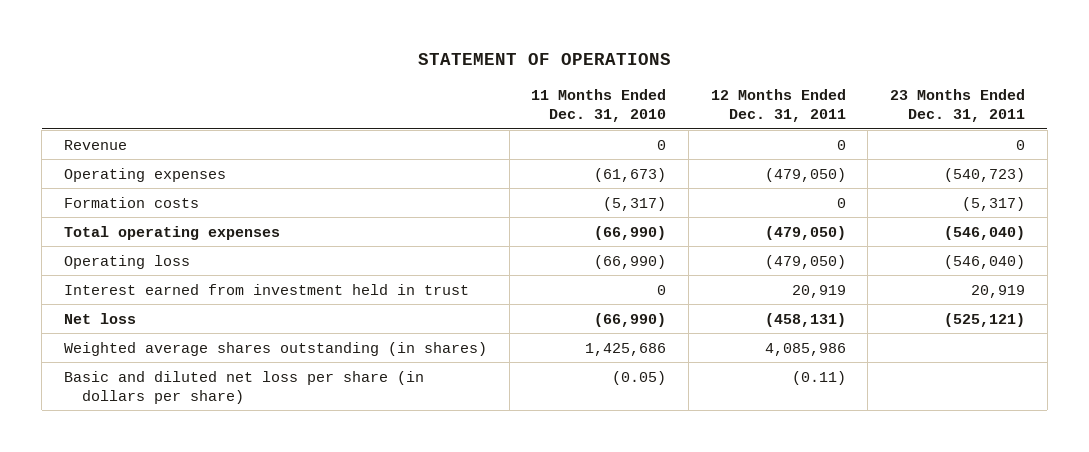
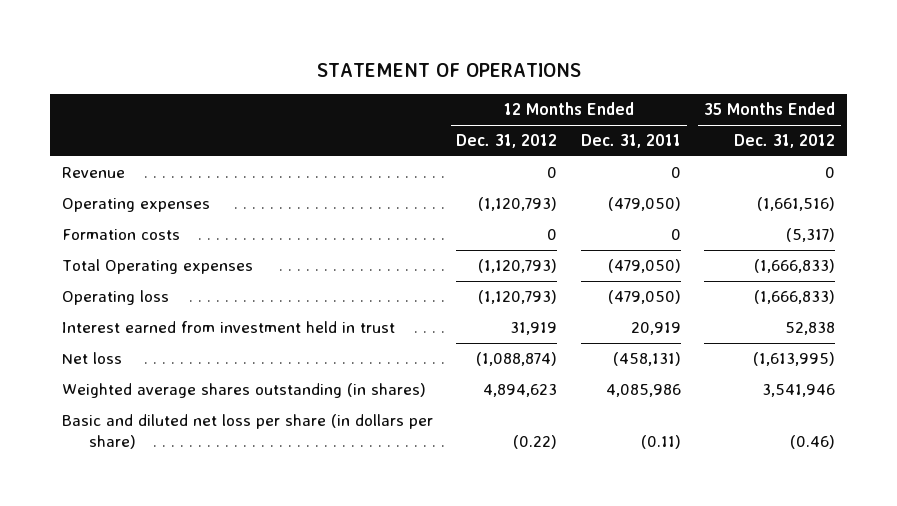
- | 11 Months Ended Dec. 31, 2010 | 12 Months Ended Dec. 31, 2011 | 23 Months Ended Dec. 31, 2011
+ | 12 Months Ended Dec. 31, 2012 | 12 Months Ended Dec. 31, 2011 | 35 Months Ended Dec. 31, 2012
- Total operating expenses | (66,990) | (479,050) | (546,040)
+ Total Operating expenses | (1,120,793) | (479,050) | (1,666,833)

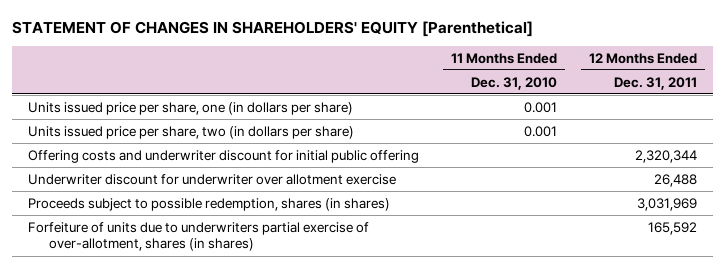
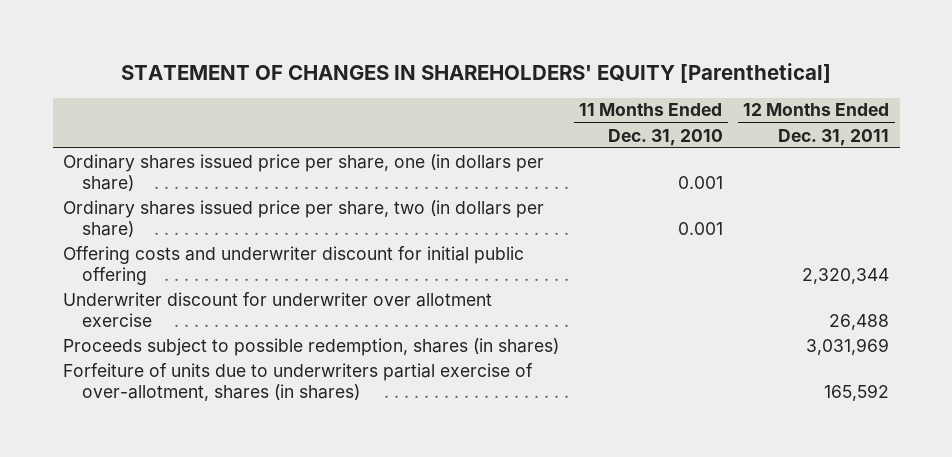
- Units issued price per share, one (in dollars per share) | 0.001 |
- Units issued price per share, two (in dollars per share) | 0.001 |
+ Ordinary shares issued price per share, one (in dollars per share) | 0.001 |
+ Ordinary shares issued price per share, two (in dollars per share) | 0.001 |

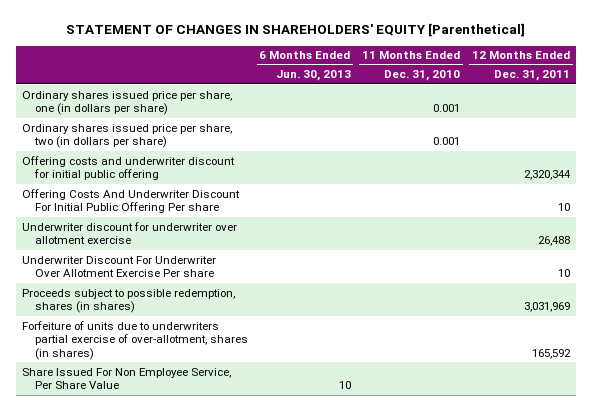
- | 11 Months Ended Dec. 31, 2010 | 12 Months Ended Dec. 31, 2011
+ | 6 Months Ended Jun. 30, 2013 | 11 Months Ended Dec. 31, 2010 | 12 Months Ended Dec. 31, 2011
+ Offering Costs And Underwriter Discount For Initial Public Offering Per share | | | 10
+ Underwriter Discount For Underwriter Over Allotment Exercise Per share | | | 10
+ Share Issued For Non Employee Service, Per Share Value | 10 | |

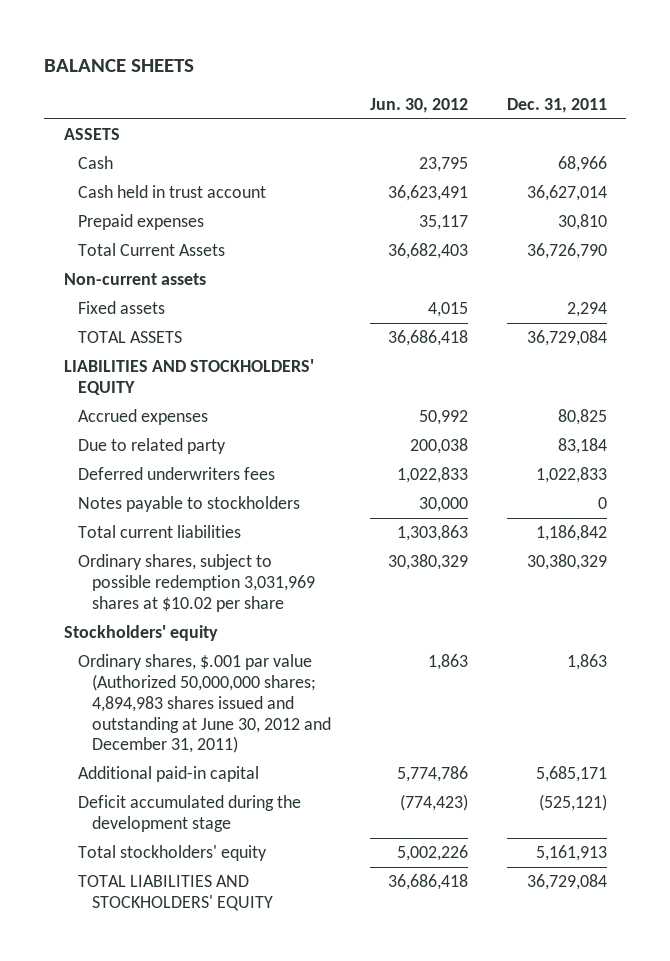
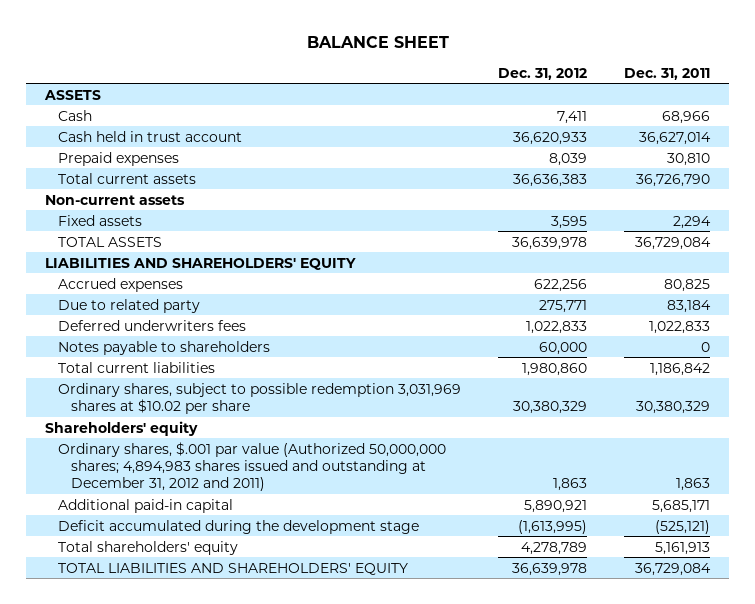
- BALANCE SHEETS
+ BALANCE SHEET
- | Jun. 30, 2012 | Dec. 31, 2011
+ | Dec. 31, 2012 | Dec. 31, 2011
- Total Current Assets | 36,682,403 | 36,726,790
+ Total current assets | 36,636,383 | 36,726,790
- LIABILITIES AND STOCKHOLDERS' EQUITY
+ LIABILITIES AND SHAREHOLDERS' EQUITY
- Notes payable to stockholders | 30,000 | 0
+ Notes payable to shareholders | 60,000 | 0
- Stockholders' equity
- Ordinary shares, $.001 par value (Authorized 50,000,000 shares; 4,894,983 shares issued and outstanding at June 30, 2012 and December 31, 2011) | 1,863 | 1,863
+ Shareholders' equity
+ Ordinary shares, $.001 par value (Authorized 50,000,000 shares; 4,894,983 shares issued and outstanding at December 31, 2012 and 2011) | 1,863 | 1,863
- Total stockholders' equity | 5,002,226 | 5,161,913
- TOTAL LIABILITIES AND STOCKHOLDERS' EQUITY | 36,686,418 | 36,729,084
+ Total shareholders' equity | 4,278,789 | 5,161,913
+ TOTAL LIABILITIES AND SHAREHOLDERS' EQUITY | 36,639,978 | 36,729,084

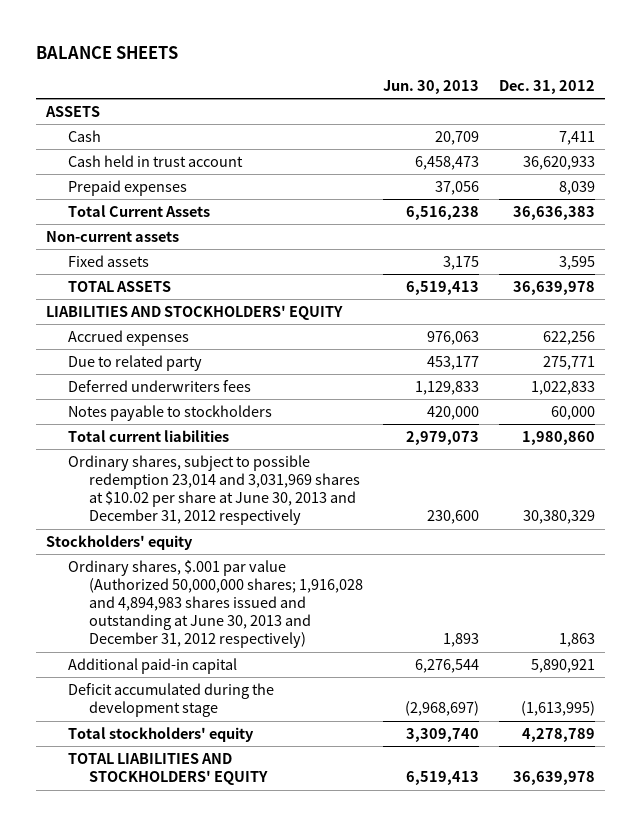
- BALANCE SHEET
+ BALANCE SHEETS
- | Dec. 31, 2012 | Dec. 31, 2011
+ | Jun. 30, 2013 | Dec. 31, 2012
- Total current assets | 36,636,383 | 36,726,790
+ Total Current Assets | 6,516,238 | 36,636,383
- LIABILITIES AND SHAREHOLDERS' EQUITY
+ LIABILITIES AND STOCKHOLDERS' EQUITY
- Notes payable to shareholders | 60,000 | 0
+ Notes payable to stockholders | 420,000 | 60,000
- Ordinary shares, subject to possible redemption 3,031,969 shares at $10.02 per share | 30,380,329 | 30,380,329
- Shareholders' equity
- Ordinary shares, $.001 par value (Authorized 50,000,000 shares; 4,894,983 shares issued and outstanding at December 31, 2012 and 2011) | 1,863 | 1,863
+ Ordinary shares, subject to possible redemption 23,014 and 3,031,969 shares at $10.02 per share at June 30, 2013 and December 31, 2012 respectively | 230,600 | 30,380,329
+ Stockholders' equity
+ Ordinary shares, $.001 par value (Authorized 50,000,000 shares; 1,916,028 and 4,894,983 shares issued and outstanding at June 30, 2013 and December 31, 2012 respectively) | 1,893 | 1,863
- Total shareholders' equity | 4,278,789 | 5,161,913
- TOTAL LIABILITIES AND SHAREHOLDERS' EQUITY | 36,639,978 | 36,729,084
+ Total stockholders' equity | 3,309,740 | 4,278,789
+ TOTAL LIABILITIES AND STOCKHOLDERS' EQUITY | 6,519,413 | 36,639,978

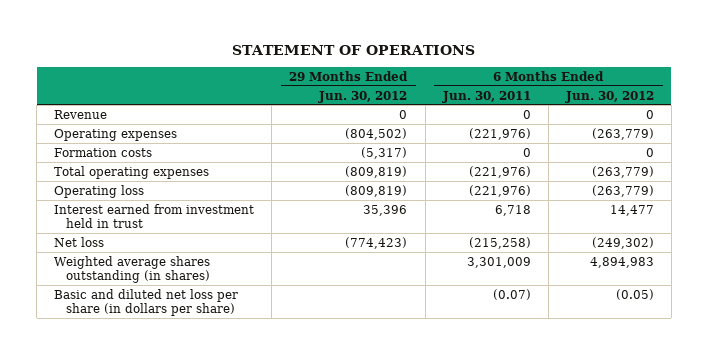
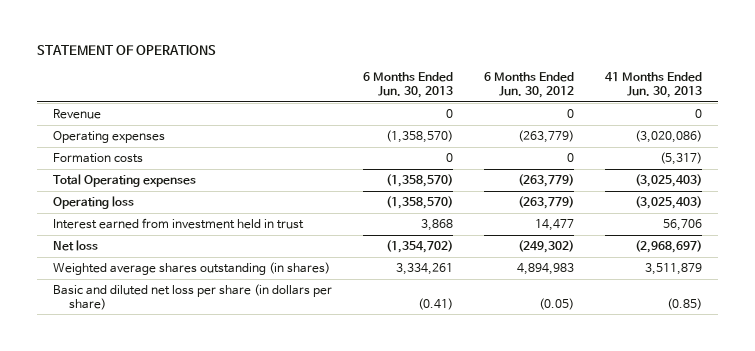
- | 29 Months Ended Jun. 30, 2012 | 6 Months Ended Jun. 30, 2011 | 6 Months Ended Jun. 30, 2012
+ | 6 Months Ended Jun. 30, 2013 | 6 Months Ended Jun. 30, 2012 | 41 Months Ended Jun. 30, 2013
- Total operating expenses | (809,819) | (221,976) | (263,779)
+ Total Operating expenses | (1,358,570) | (263,779) | (3,025,403)

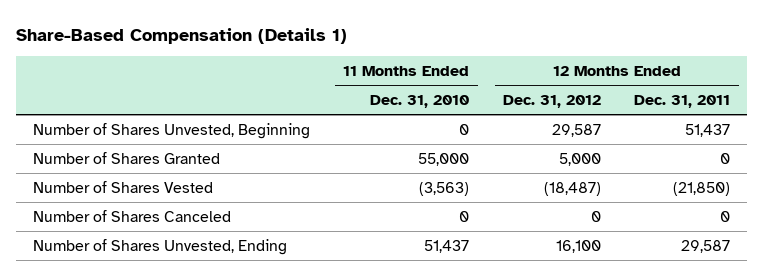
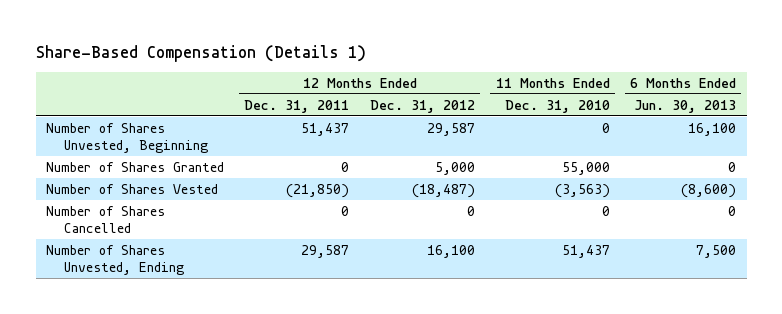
- | 11 Months Ended Dec. 31, 2010 | 12 Months Ended Dec. 31, 2012 | 12 Months Ended Dec. 31, 2011
+ | 12 Months Ended Dec. 31, 2011 | 12 Months Ended Dec. 31, 2012 | 11 Months Ended Dec. 31, 2010 | 6 Months Ended Jun. 30, 2013
- Number of Shares Canceled | 0 | 0 | 0
+ Number of Shares Cancelled | 0 | 0 | 0 | 0

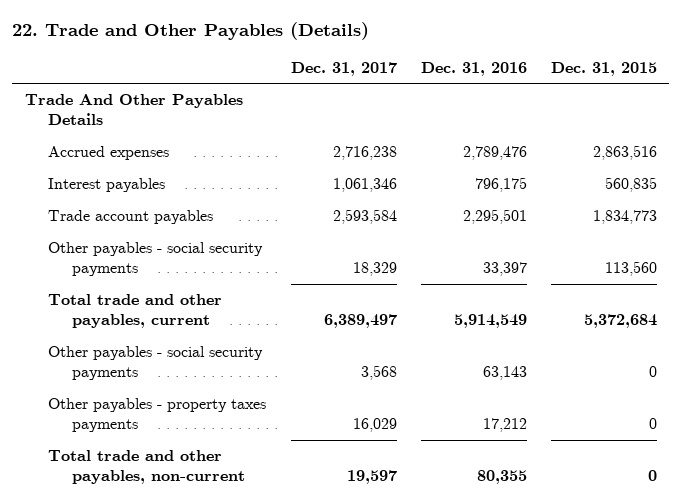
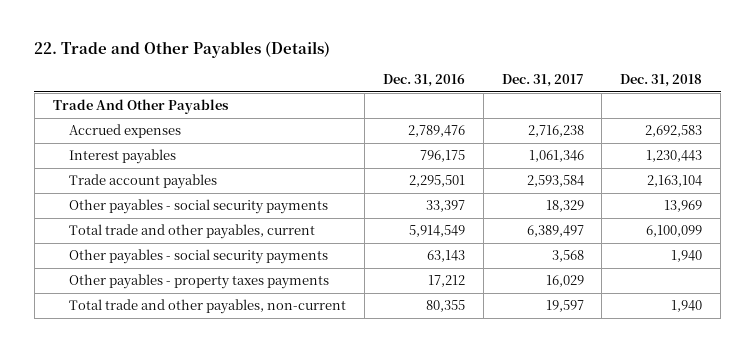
- | Dec. 31, 2017 | Dec. 31, 2016 | Dec. 31, 2015
+ | Dec. 31, 2016 | Dec. 31, 2017 | Dec. 31, 2018
- Trade And Other Payables Details
+ Trade And Other Payables

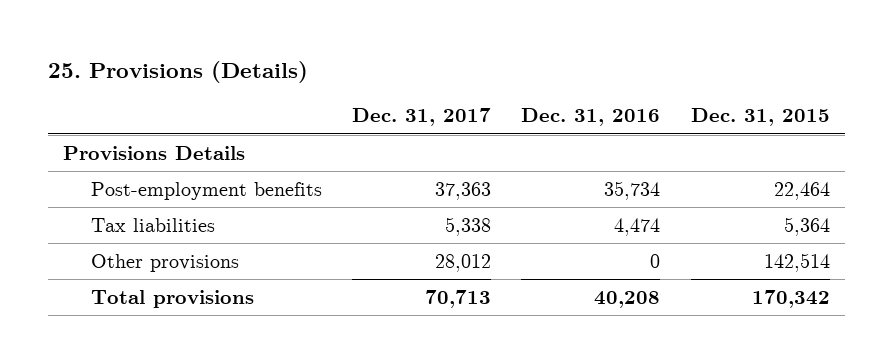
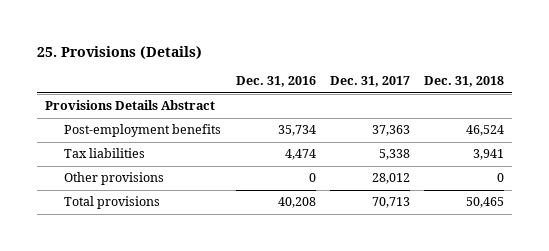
- | Dec. 31, 2017 | Dec. 31, 2016 | Dec. 31, 2015
+ | Dec. 31, 2016 | Dec. 31, 2017 | Dec. 31, 2018
- Provisions Details
+ Provisions Details Abstract

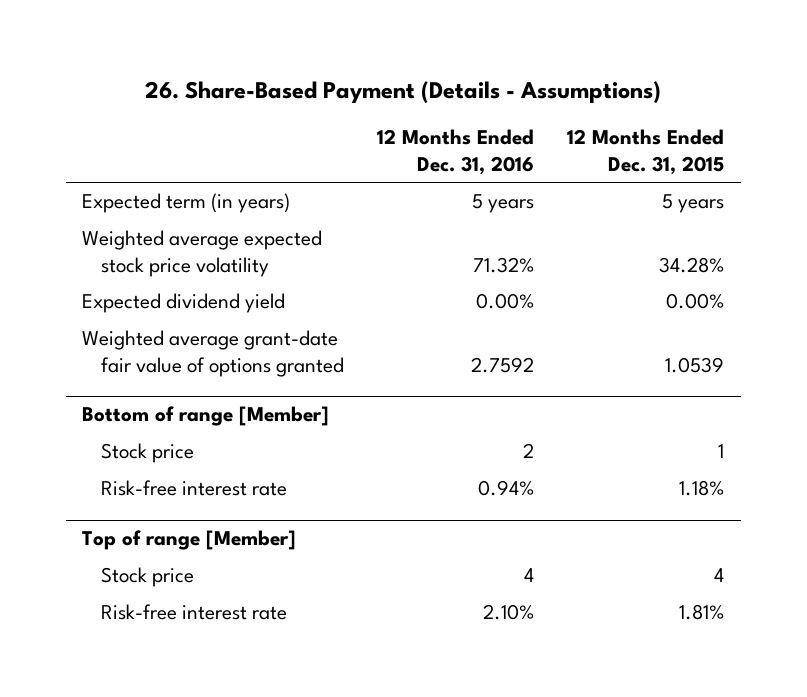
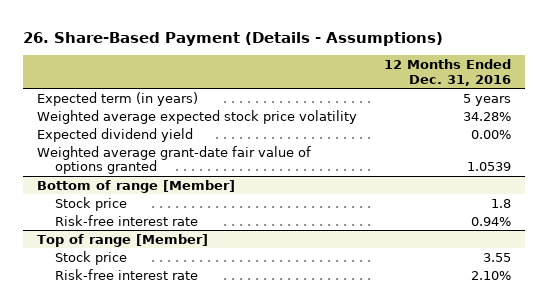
- | 12 Months Ended Dec. 31, 2016 | 12 Months Ended Dec. 31, 2015
+ | 12 Months Ended Dec. 31, 2016
- Weighted average expected stock price volatility | 71.32% | 34.28%
+ Weighted average expected stock price volatility | 34.28%
- Weighted average grant-date fair value of options granted | 2.7592 | 1.0539
+ Weighted average grant-date fair value of options granted | 1.0539
@ Bottom of range [Member]
- Stock price | 2 | 1
+ Stock price | 1.8
@ Top of range [Member]
- Stock price | 4 | 4
+ Stock price | 3.55

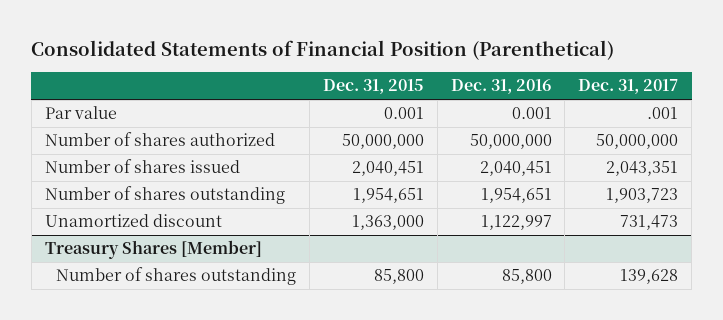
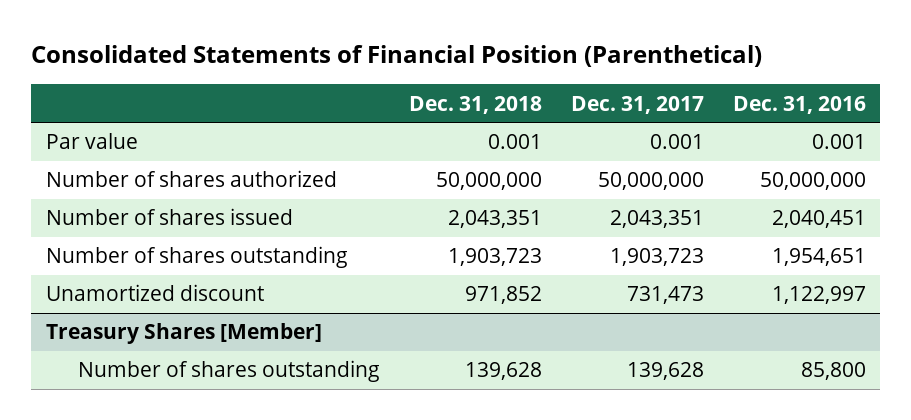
- | Dec. 31, 2015 | Dec. 31, 2016 | Dec. 31, 2017
+ | Dec. 31, 2018 | Dec. 31, 2017 | Dec. 31, 2016
- Par value | 0.001 | 0.001 | .001
+ Par value | 0.001 | 0.001 | 0.001

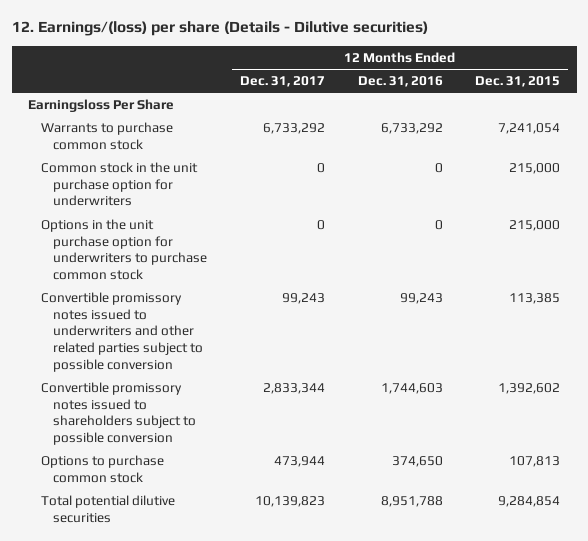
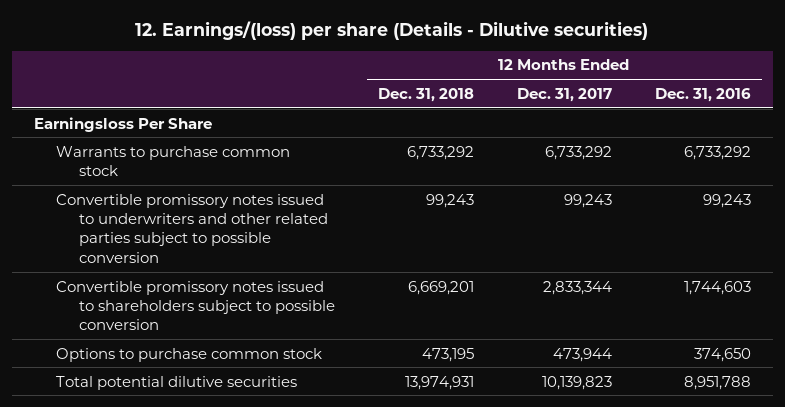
- | 12 Months Ended Dec. 31, 2017 | 12 Months Ended Dec. 31, 2016 | 12 Months Ended Dec. 31, 2015
+ | 12 Months Ended Dec. 31, 2018 | 12 Months Ended Dec. 31, 2017 | 12 Months Ended Dec. 31, 2016
- Common stock in the unit purchase option for underwriters | 0 | 0 | 215,000
- Options in the unit purchase option for underwriters to purchase common stock | 0 | 0 | 215,000

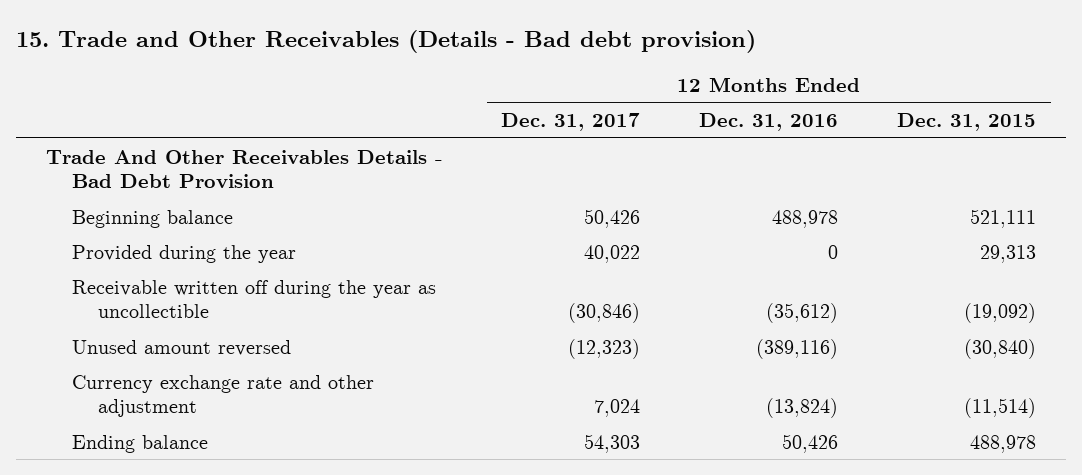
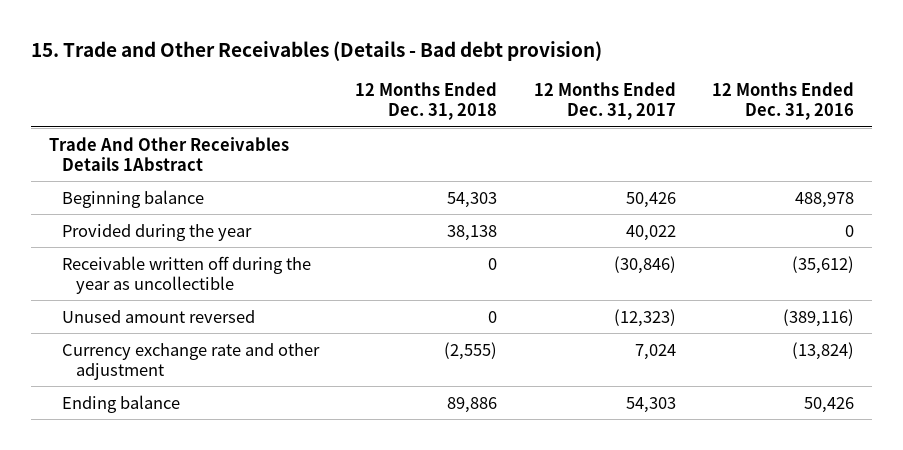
- | 12 Months Ended Dec. 31, 2017 | 12 Months Ended Dec. 31, 2016 | 12 Months Ended Dec. 31, 2015
+ | 12 Months Ended Dec. 31, 2018 | 12 Months Ended Dec. 31, 2017 | 12 Months Ended Dec. 31, 2016
- Trade And Other Receivables Details - Bad Debt Provision
+ Trade And Other Receivables Details 1Abstract

